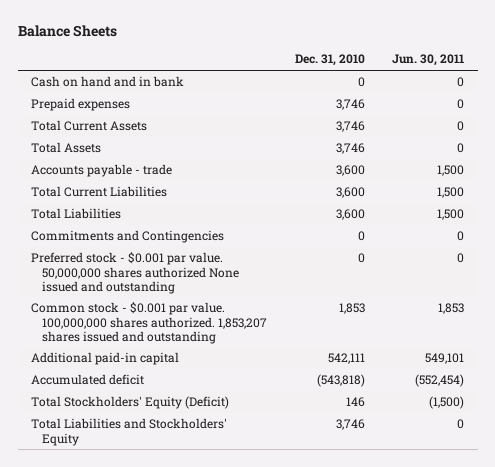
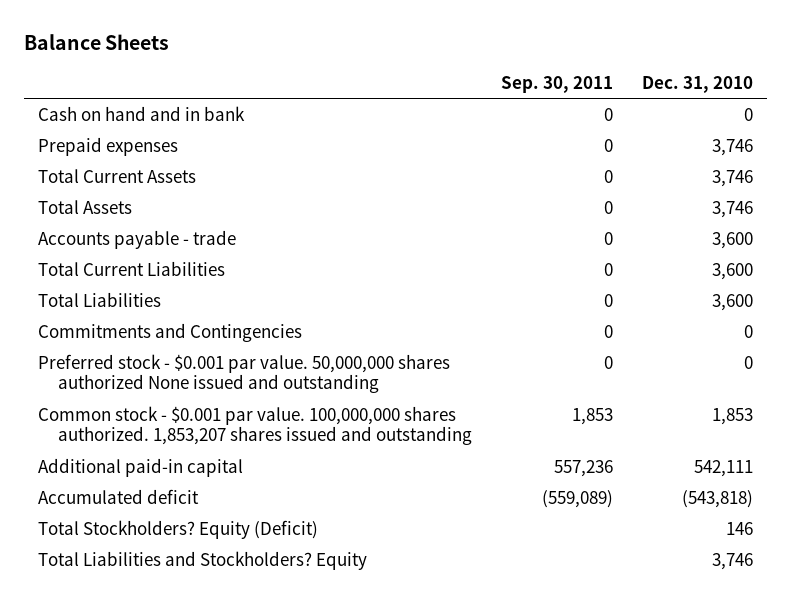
- | Dec. 31, 2010 | Jun. 30, 2011
+ | Sep. 30, 2011 | Dec. 31, 2010
- Total Stockholders' Equity (Deficit) | 146 | (1,500)
- Total Liabilities and Stockholders' Equity | 3,746 | 0
+ Total Stockholders? Equity (Deficit) | | 146
+ Total Liabilities and Stockholders? Equity | | 3,746

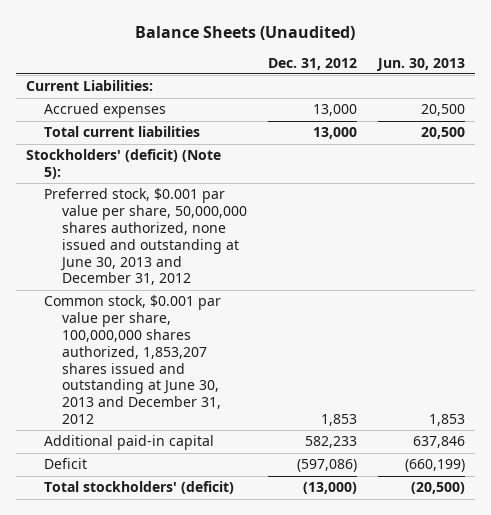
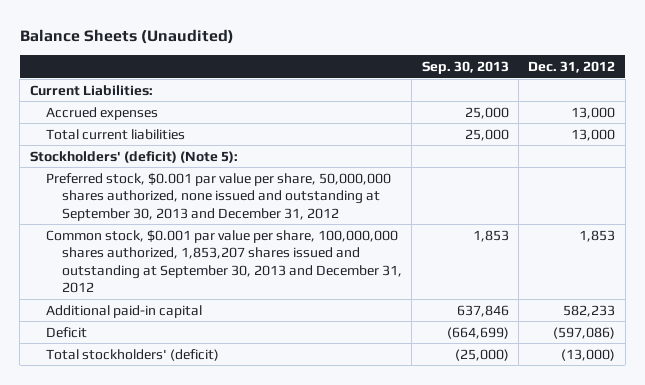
- | Dec. 31, 2012 | Jun. 30, 2013
+ | Sep. 30, 2013 | Dec. 31, 2012
- Preferred stock, $0.001 par value per share, 50,000,000 shares authorized, none issued and outstanding at June 30, 2013 and December 31, 2012
- Common stock, $0.001 par value per share, 100,000,000 shares authorized, 1,853,207 shares issued and outstanding at June 30, 2013 and December 31, 2012 | 1,853 | 1,853
+ Preferred stock, $0.001 par value per share, 50,000,000 shares authorized, none issued and outstanding at September 30, 2013 and December 31, 2012
+ Common stock, $0.001 par value per share, 100,000,000 shares authorized, 1,853,207 shares issued and outstanding at September 30, 2013 and December 31, 2012 | 1,853 | 1,853

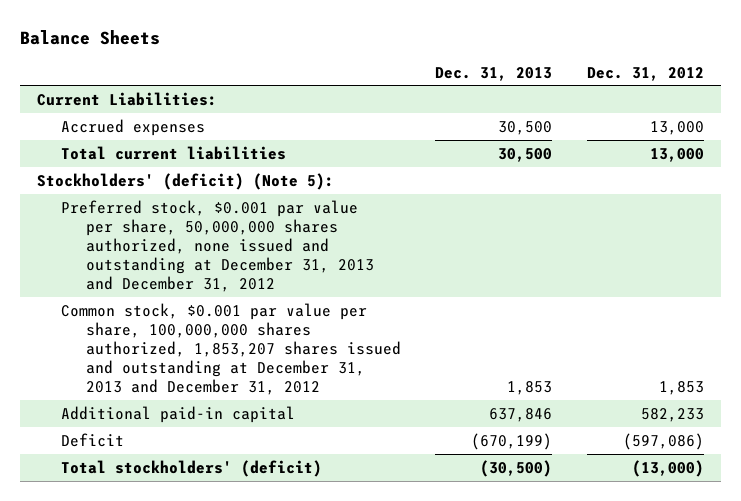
- Balance Sheets (Unaudited)
+ Balance Sheets
- | Sep. 30, 2013 | Dec. 31, 2012
+ | Dec. 31, 2013 | Dec. 31, 2012
- Preferred stock, $0.001 par value per share, 50,000,000 shares authorized, none issued and outstanding at September 30, 2013 and December 31, 2012
- Common stock, $0.001 par value per share, 100,000,000 shares authorized, 1,853,207 shares issued and outstanding at September 30, 2013 and December 31, 2012 | 1,853 | 1,853
+ Preferred stock, $0.001 par value per share, 50,000,000 shares authorized, none issued and outstanding at December 31, 2013 and December 31, 2012
+ Common stock, $0.001 par value per share, 100,000,000 shares authorized, 1,853,207 shares issued and outstanding at December 31, 2013 and December 31, 2012 | 1,853 | 1,853

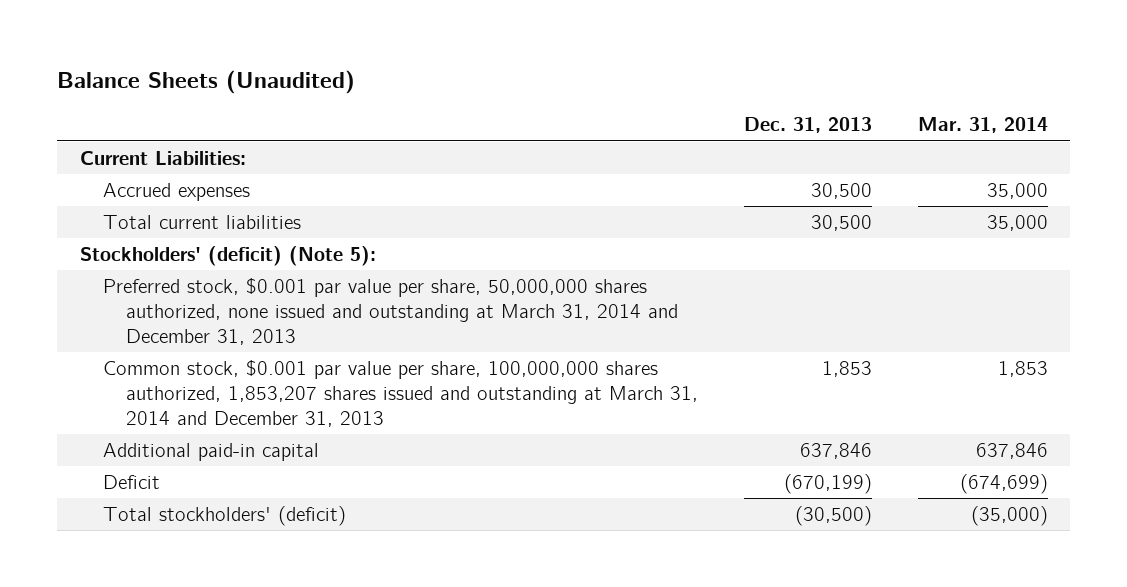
- Balance Sheets
+ Balance Sheets (Unaudited)
- | Dec. 31, 2013 | Dec. 31, 2012
+ | Dec. 31, 2013 | Mar. 31, 2014
- Preferred stock, $0.001 par value per share, 50,000,000 shares authorized, none issued and outstanding at December 31, 2013 and December 31, 2012
- Common stock, $0.001 par value per share, 100,000,000 shares authorized, 1,853,207 shares issued and outstanding at December 31, 2013 and December 31, 2012 | 1,853 | 1,853
+ Preferred stock, $0.001 par value per share, 50,000,000 shares authorized, none issued and outstanding at March 31, 2014 and December 31, 2013
+ Common stock, $0.001 par value per share, 100,000,000 shares authorized, 1,853,207 shares issued and outstanding at March 31, 2014 and December 31, 2013 | 1,853 | 1,853

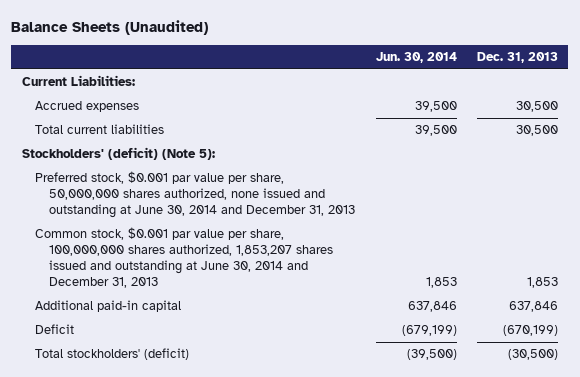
- | Dec. 31, 2013 | Mar. 31, 2014
+ | Jun. 30, 2014 | Dec. 31, 2013
- Preferred stock, $0.001 par value per share, 50,000,000 shares authorized, none issued and outstanding at March 31, 2014 and December 31, 2013
- Common stock, $0.001 par value per share, 100,000,000 shares authorized, 1,853,207 shares issued and outstanding at March 31, 2014 and December 31, 2013 | 1,853 | 1,853
+ Preferred stock, $0.001 par value per share, 50,000,000 shares authorized, none issued and outstanding at June 30, 2014 and December 31, 2013
+ Common stock, $0.001 par value per share, 100,000,000 shares authorized, 1,853,207 shares issued and outstanding at June 30, 2014 and December 31, 2013 | 1,853 | 1,853

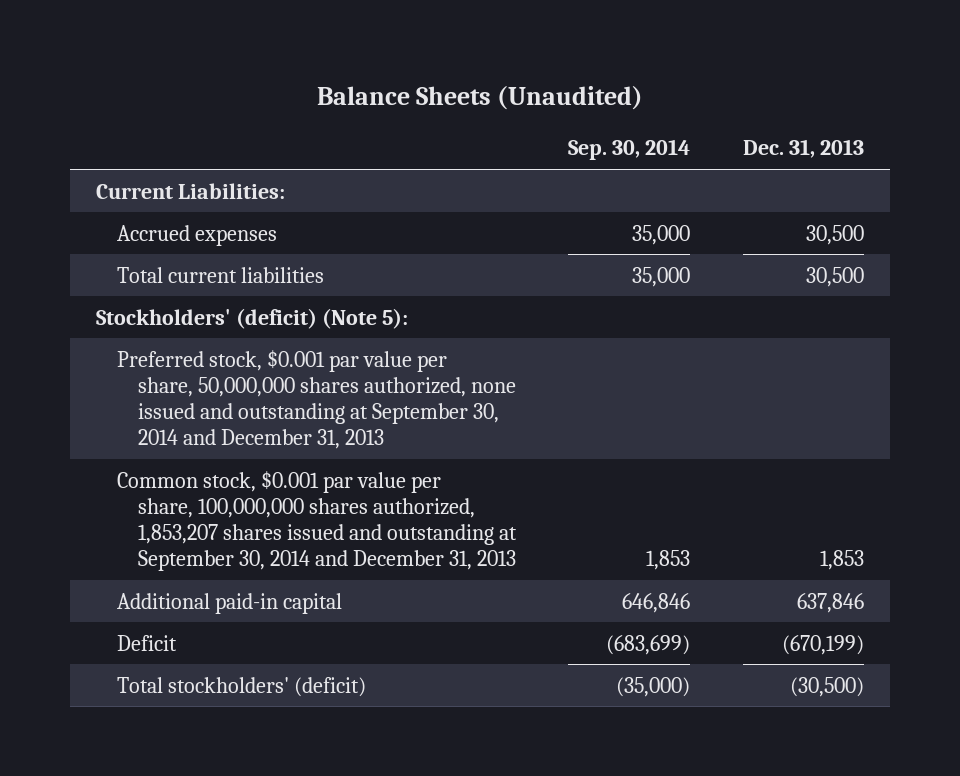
- | Jun. 30, 2014 | Dec. 31, 2013
+ | Sep. 30, 2014 | Dec. 31, 2013
- Preferred stock, $0.001 par value per share, 50,000,000 shares authorized, none issued and outstanding at June 30, 2014 and December 31, 2013
- Common stock, $0.001 par value per share, 100,000,000 shares authorized, 1,853,207 shares issued and outstanding at June 30, 2014 and December 31, 2013 | 1,853 | 1,853
+ Preferred stock, $0.001 par value per share, 50,000,000 shares authorized, none issued and outstanding at September 30, 2014 and December 31, 2013
+ Common stock, $0.001 par value per share, 100,000,000 shares authorized, 1,853,207 shares issued and outstanding at September 30, 2014 and December 31, 2013 | 1,853 | 1,853

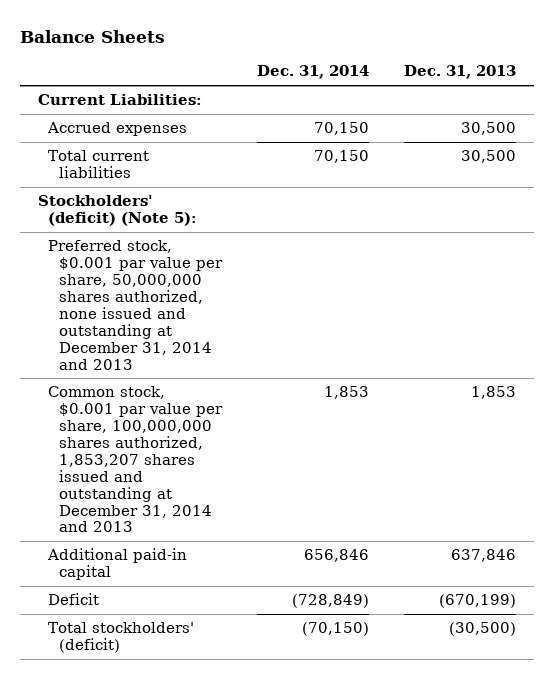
- Balance Sheets (Unaudited)
+ Balance Sheets
- | Sep. 30, 2014 | Dec. 31, 2013
+ | Dec. 31, 2014 | Dec. 31, 2013
- Preferred stock, $0.001 par value per share, 50,000,000 shares authorized, none issued and outstanding at September 30, 2014 and December 31, 2013
- Common stock, $0.001 par value per share, 100,000,000 shares authorized, 1,853,207 shares issued and outstanding at September 30, 2014 and December 31, 2013 | 1,853 | 1,853
+ Preferred stock, $0.001 par value per share, 50,000,000 shares authorized, none issued and outstanding at December 31, 2014 and 2013
+ Common stock, $0.001 par value per share, 100,000,000 shares authorized, 1,853,207 shares issued and outstanding at December 31, 2014 and 2013 | 1,853 | 1,853

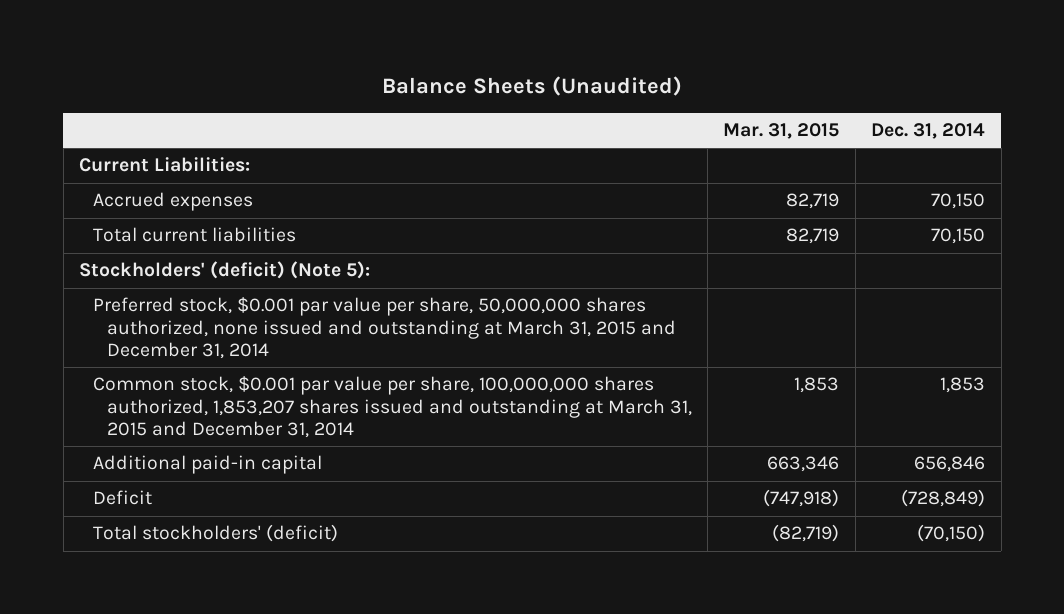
- Balance Sheets
+ Balance Sheets (Unaudited)
- | Dec. 31, 2014 | Dec. 31, 2013
+ | Mar. 31, 2015 | Dec. 31, 2014
- Preferred stock, $0.001 par value per share, 50,000,000 shares authorized, none issued and outstanding at December 31, 2014 and 2013
- Common stock, $0.001 par value per share, 100,000,000 shares authorized, 1,853,207 shares issued and outstanding at December 31, 2014 and 2013 | 1,853 | 1,853
+ Preferred stock, $0.001 par value per share, 50,000,000 shares authorized, none issued and outstanding at March 31, 2015 and December 31, 2014
+ Common stock, $0.001 par value per share, 100,000,000 shares authorized, 1,853,207 shares issued and outstanding at March 31, 2015 and December 31, 2014 | 1,853 | 1,853

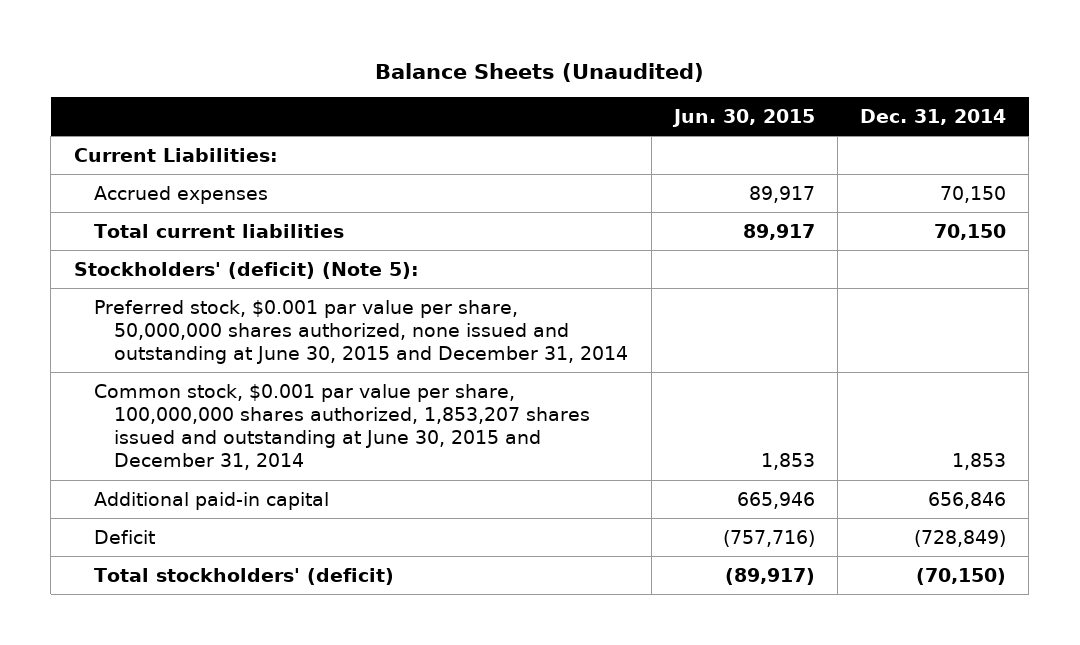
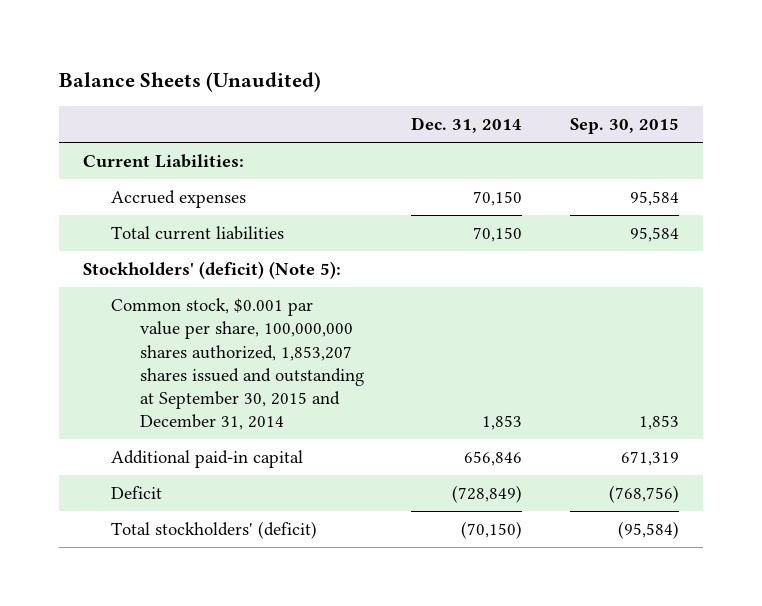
- | Jun. 30, 2015 | Dec. 31, 2014
+ | Dec. 31, 2014 | Sep. 30, 2015
- Preferred stock, $0.001 par value per share, 50,000,000 shares authorized, none issued and outstanding at June 30, 2015 and December 31, 2014
- Common stock, $0.001 par value per share, 100,000,000 shares authorized, 1,853,207 shares issued and outstanding at June 30, 2015 and December 31, 2014 | 1,853 | 1,853
+ Common stock, $0.001 par value per share, 100,000,000 shares authorized, 1,853,207 shares issued and outstanding at September 30, 2015 and December 31, 2014 | 1,853 | 1,853

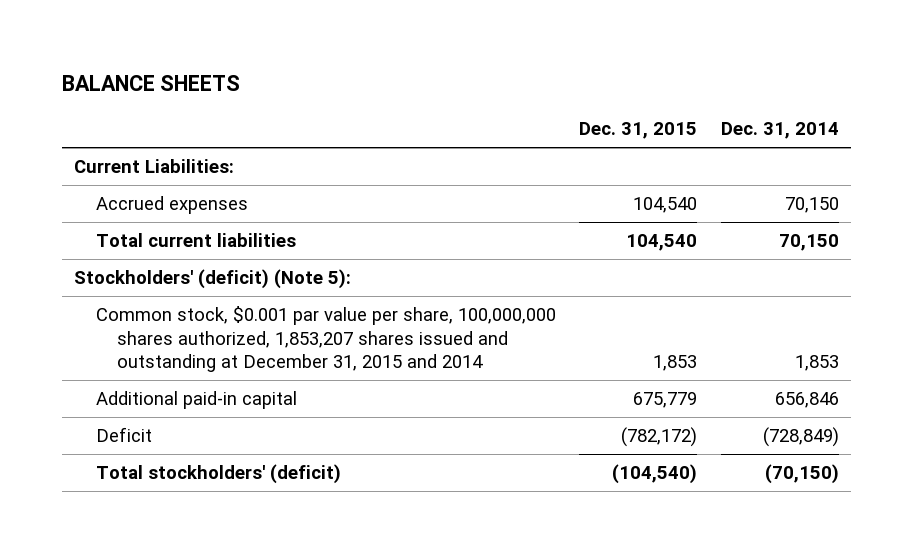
- Balance Sheets (Unaudited)
+ BALANCE SHEETS
- | Dec. 31, 2014 | Sep. 30, 2015
+ | Dec. 31, 2015 | Dec. 31, 2014
- Common stock, $0.001 par value per share, 100,000,000 shares authorized, 1,853,207 shares issued and outstanding at September 30, 2015 and December 31, 2014 | 1,853 | 1,853
+ Common stock, $0.001 par value per share, 100,000,000 shares authorized, 1,853,207 shares issued and outstanding at December 31, 2015 and 2014 | 1,853 | 1,853

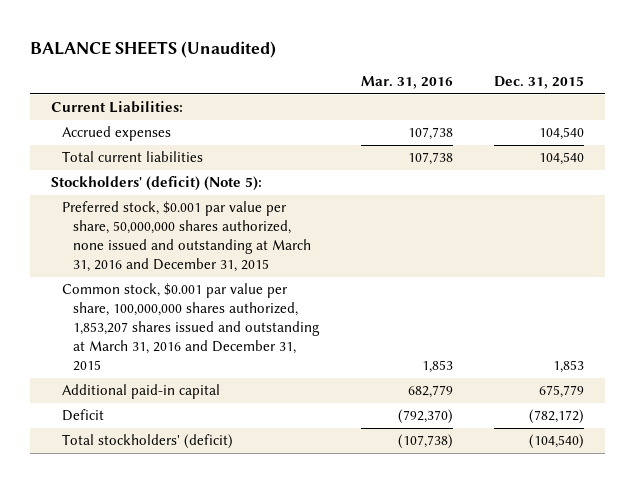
- BALANCE SHEETS
+ BALANCE SHEETS (Unaudited)
- | Dec. 31, 2015 | Dec. 31, 2014
+ | Mar. 31, 2016 | Dec. 31, 2015
- Common stock, $0.001 par value per share, 100,000,000 shares authorized, 1,853,207 shares issued and outstanding at December 31, 2015 and 2014 | 1,853 | 1,853
+ Preferred stock, $0.001 par value per share, 50,000,000 shares authorized, none issued and outstanding at March 31, 2016 and December 31, 2015
+ Common stock, $0.001 par value per share, 100,000,000 shares authorized, 1,853,207 shares issued and outstanding at March 31, 2016 and December 31, 2015 | 1,853 | 1,853

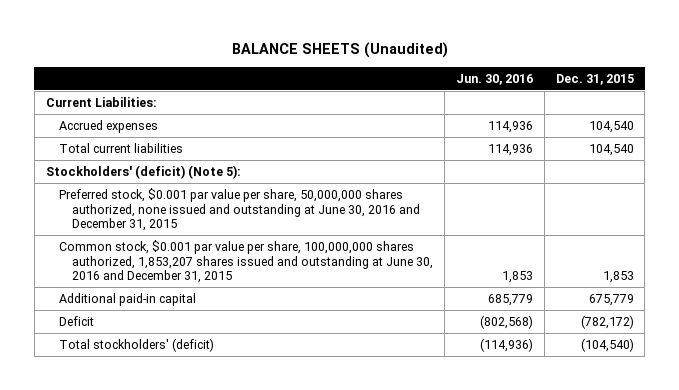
- | Mar. 31, 2016 | Dec. 31, 2015
+ | Jun. 30, 2016 | Dec. 31, 2015
- Preferred stock, $0.001 par value per share, 50,000,000 shares authorized, none issued and outstanding at March 31, 2016 and December 31, 2015
- Common stock, $0.001 par value per share, 100,000,000 shares authorized, 1,853,207 shares issued and outstanding at March 31, 2016 and December 31, 2015 | 1,853 | 1,853
+ Preferred stock, $0.001 par value per share, 50,000,000 shares authorized, none issued and outstanding at June 30, 2016 and December 31, 2015
+ Common stock, $0.001 par value per share, 100,000,000 shares authorized, 1,853,207 shares issued and outstanding at June 30, 2016 and December 31, 2015 | 1,853 | 1,853

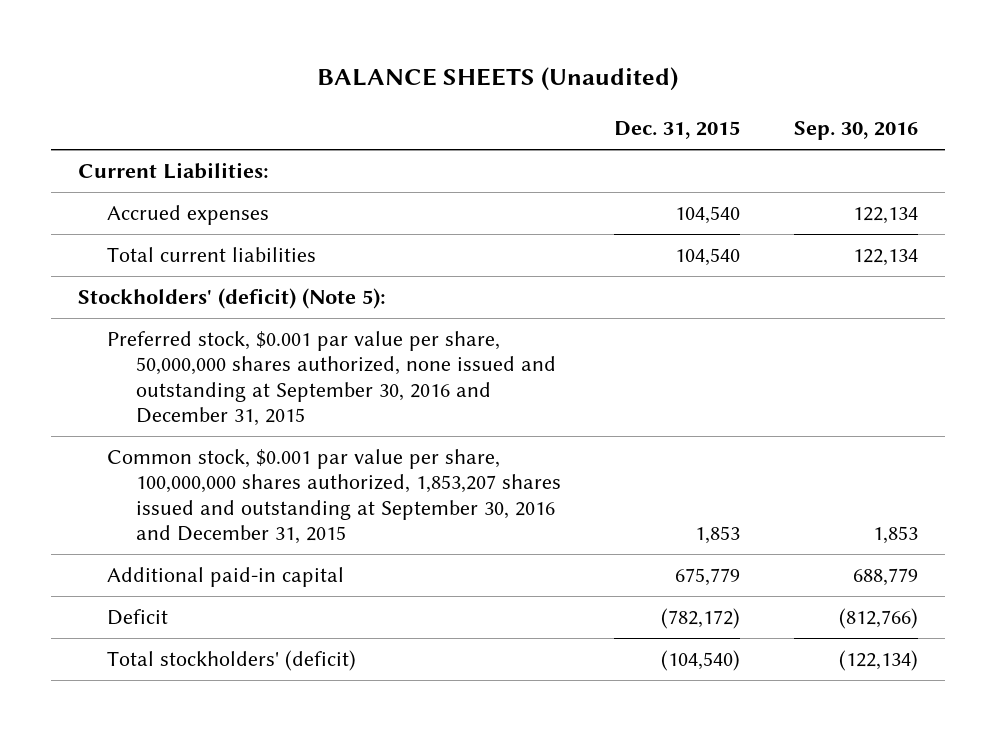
- | Jun. 30, 2016 | Dec. 31, 2015
+ | Dec. 31, 2015 | Sep. 30, 2016
- Preferred stock, $0.001 par value per share, 50,000,000 shares authorized, none issued and outstanding at June 30, 2016 and December 31, 2015
- Common stock, $0.001 par value per share, 100,000,000 shares authorized, 1,853,207 shares issued and outstanding at June 30, 2016 and December 31, 2015 | 1,853 | 1,853
+ Preferred stock, $0.001 par value per share, 50,000,000 shares authorized, none issued and outstanding at September 30, 2016 and December 31, 2015
+ Common stock, $0.001 par value per share, 100,000,000 shares authorized, 1,853,207 shares issued and outstanding at September 30, 2016 and December 31, 2015 | 1,853 | 1,853

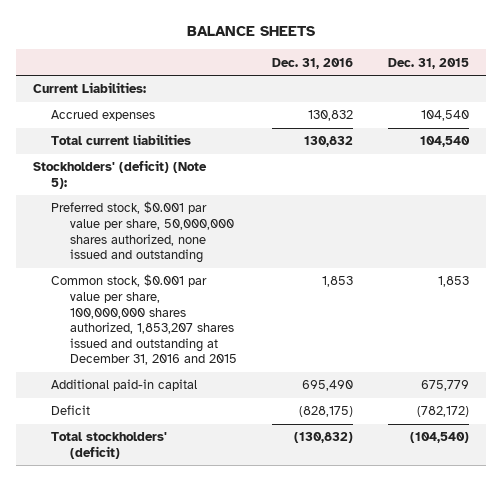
- BALANCE SHEETS (Unaudited)
+ BALANCE SHEETS
- | Dec. 31, 2015 | Sep. 30, 2016
+ | Dec. 31, 2016 | Dec. 31, 2015
- Preferred stock, $0.001 par value per share, 50,000,000 shares authorized, none issued and outstanding at September 30, 2016 and December 31, 2015
- Common stock, $0.001 par value per share, 100,000,000 shares authorized, 1,853,207 shares issued and outstanding at September 30, 2016 and December 31, 2015 | 1,853 | 1,853
+ Preferred stock, $0.001 par value per share, 50,000,000 shares authorized, none issued and outstanding
+ Common stock, $0.001 par value per share, 100,000,000 shares authorized, 1,853,207 shares issued and outstanding at December 31, 2016 and 2015 | 1,853 | 1,853

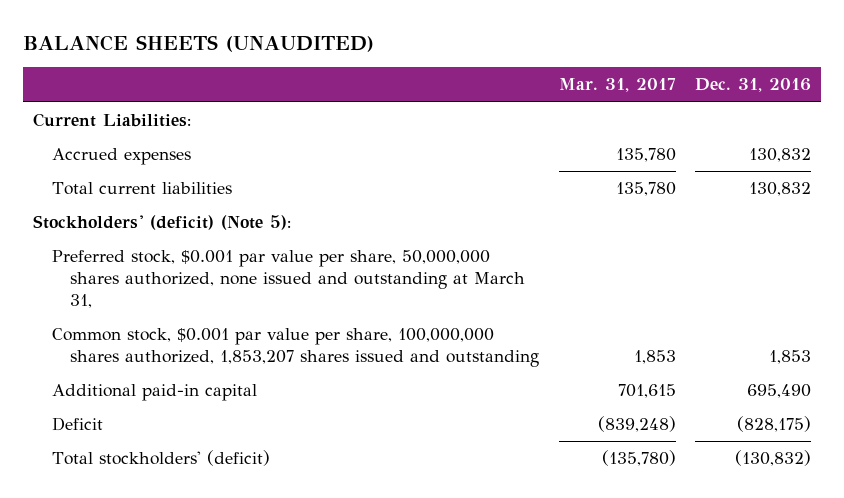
- BALANCE SHEETS
+ BALANCE SHEETS (UNAUDITED)
- | Dec. 31, 2016 | Dec. 31, 2015
+ | Mar. 31, 2017 | Dec. 31, 2016
- Preferred stock, $0.001 par value per share, 50,000,000 shares authorized, none issued and outstanding
- Common stock, $0.001 par value per share, 100,000,000 shares authorized, 1,853,207 shares issued and outstanding at December 31, 2016 and 2015 | 1,853 | 1,853
+ Preferred stock, $0.001 par value per share, 50,000,000 shares authorized, none issued and outstanding at March 31,
+ Common stock, $0.001 par value per share, 100,000,000 shares authorized, 1,853,207 shares issued and outstanding | 1,853 | 1,853

